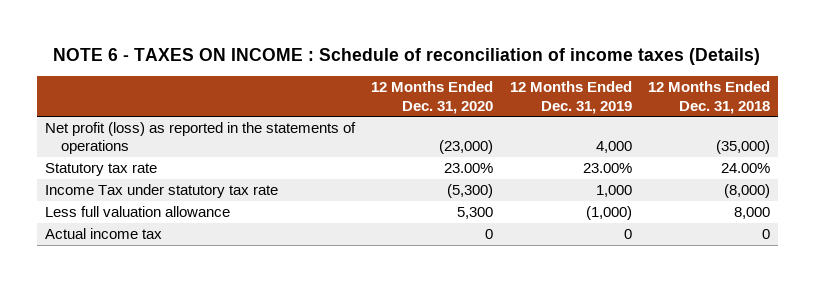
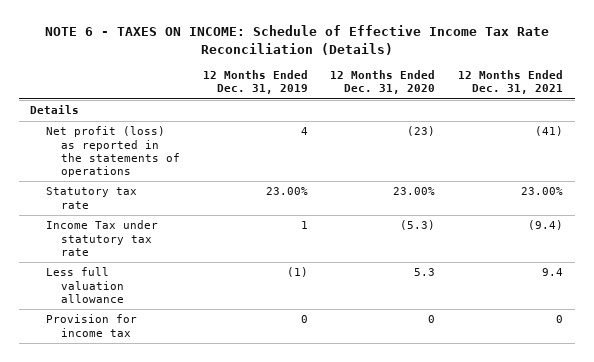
- NOTE 6 - TAXES ON INCOME : Schedule of reconciliation of income taxes (Details)
+ NOTE 6 - TAXES ON INCOME: Schedule of Effective Income Tax Rate Reconciliation (Details)
- | 12 Months Ended Dec. 31, 2020 | 12 Months Ended Dec. 31, 2019 | 12 Months Ended Dec. 31, 2018
+ | 12 Months Ended Dec. 31, 2019 | 12 Months Ended Dec. 31, 2020 | 12 Months Ended Dec. 31, 2021
- Net profit (loss) as reported in the statements of operations | (23,000) | 4,000 | (35,000)
+ Details
+ Net profit (loss) as reported in the statements of operations | 4 | (23) | (41)
- Income Tax under statutory tax rate | (5,300) | 1,000 | (8,000)
- Less full valuation allowance | 5,300 | (1,000) | 8,000
- Actual income tax | 0 | 0 | 0
+ Income Tax under statutory tax rate | 1 | (5.3) | (9.4)
+ Less full valuation allowance | (1) | 5.3 | 9.4
+ Provision for income tax | 0 | 0 | 0

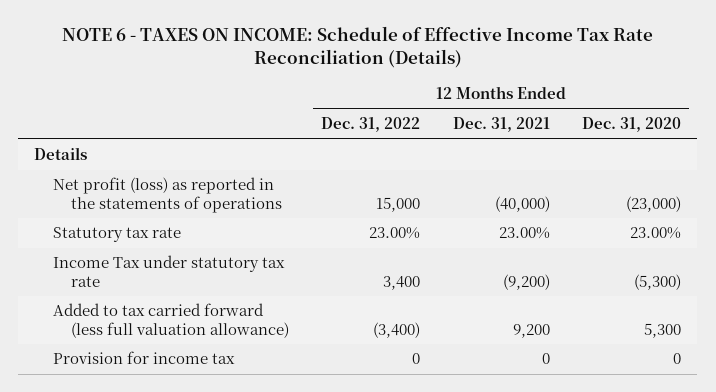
- | 12 Months Ended Dec. 31, 2019 | 12 Months Ended Dec. 31, 2020 | 12 Months Ended Dec. 31, 2021
+ | 12 Months Ended Dec. 31, 2022 | 12 Months Ended Dec. 31, 2021 | 12 Months Ended Dec. 31, 2020
- Net profit (loss) as reported in the statements of operations | 4 | (23) | (41)
+ Net profit (loss) as reported in the statements of operations | 15,000 | (40,000) | (23,000)
- Income Tax under statutory tax rate | 1 | (5.3) | (9.4)
- Less full valuation allowance | (1) | 5.3 | 9.4
+ Income Tax under statutory tax rate | 3,400 | (9,200) | (5,300)
+ Added to tax carried forward (less full valuation allowance) | (3,400) | 9,200 | 5,300

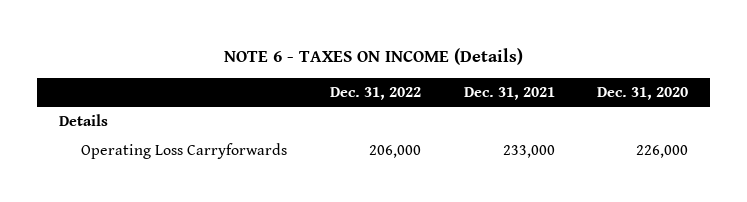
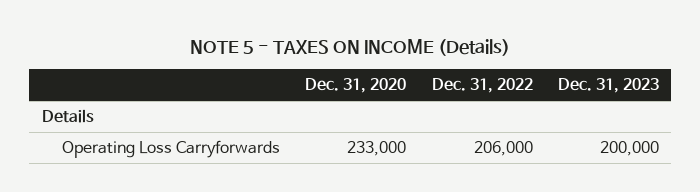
- NOTE 6 - TAXES ON INCOME (Details)
+ NOTE 5 - TAXES ON INCOME (Details)
- | Dec. 31, 2022 | Dec. 31, 2021 | Dec. 31, 2020
+ | Dec. 31, 2020 | Dec. 31, 2022 | Dec. 31, 2023
- Operating Loss Carryforwards | 206,000 | 233,000 | 226,000
+ Operating Loss Carryforwards | 233,000 | 206,000 | 200,000

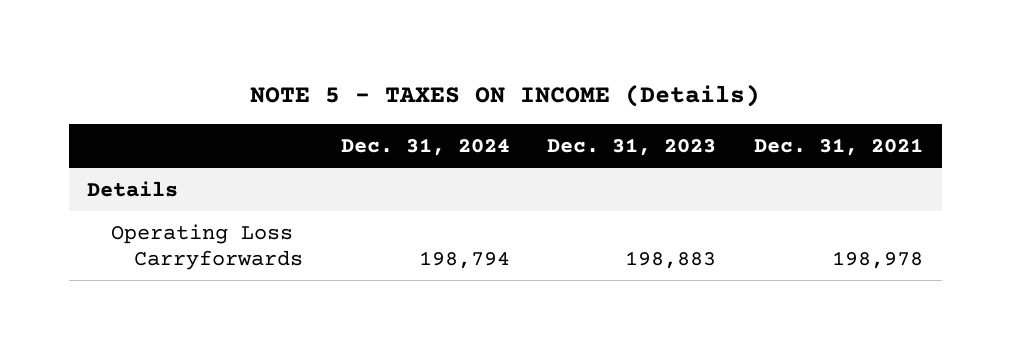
- | Dec. 31, 2020 | Dec. 31, 2022 | Dec. 31, 2023
+ | Dec. 31, 2024 | Dec. 31, 2023 | Dec. 31, 2021
- Operating Loss Carryforwards | 233,000 | 206,000 | 200,000
+ Operating Loss Carryforwards | 198,794 | 198,883 | 198,978

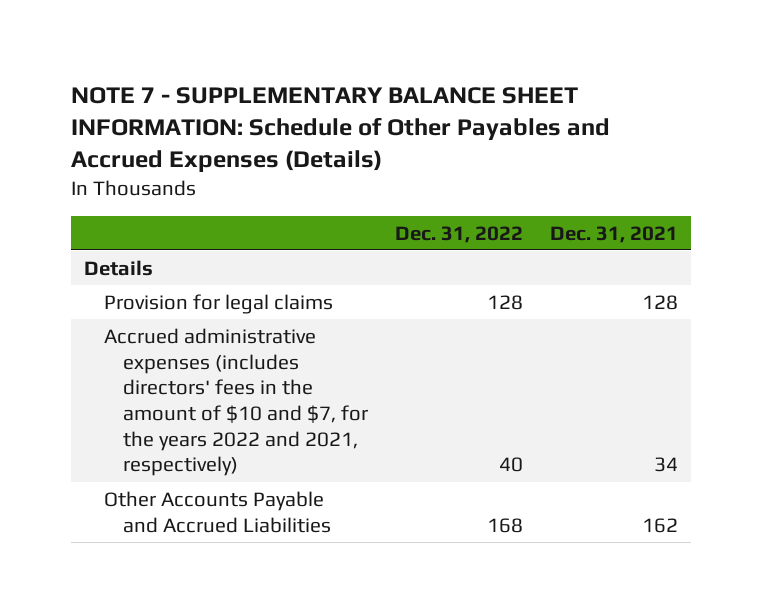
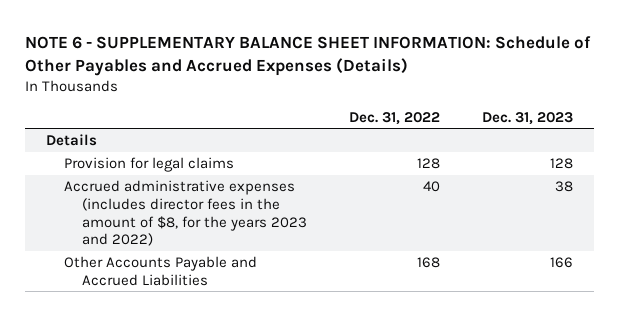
- NOTE 7 - SUPPLEMENTARY BALANCE SHEET INFORMATION: Schedule of Other Payables and Accrued Expenses (Details)
+ NOTE 6 - SUPPLEMENTARY BALANCE SHEET INFORMATION: Schedule of Other Payables and Accrued Expenses (Details)
- | Dec. 31, 2022 | Dec. 31, 2021
+ | Dec. 31, 2022 | Dec. 31, 2023
- Accrued administrative expenses (includes directors' fees in the amount of $10 and $7, for the years 2022 and 2021, respectively) | 40 | 34
+ Accrued administrative expenses (includes director fees in the amount of $8, for the years 2023 and 2022) | 40 | 38

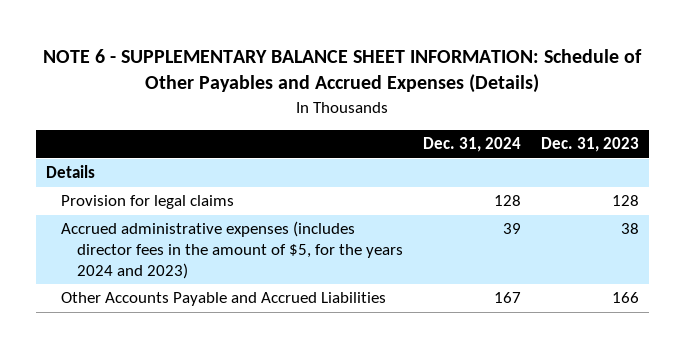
- | Dec. 31, 2022 | Dec. 31, 2023
+ | Dec. 31, 2024 | Dec. 31, 2023
- Accrued administrative expenses (includes director fees in the amount of $8, for the years 2023 and 2022) | 40 | 38
+ Accrued administrative expenses (includes director fees in the amount of $5, for the years 2024 and 2023) | 39 | 38

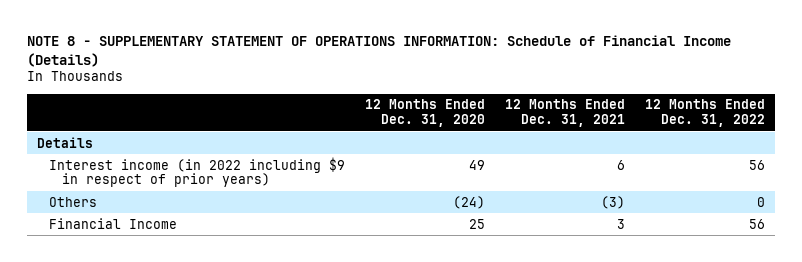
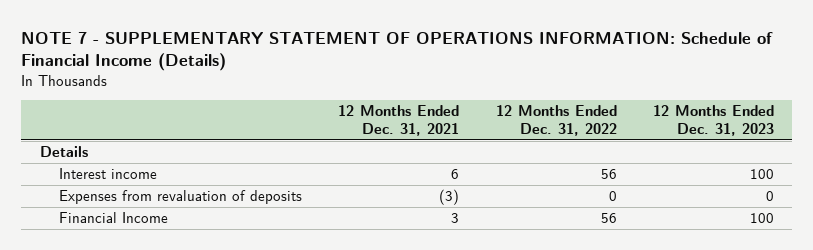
- NOTE 8 - SUPPLEMENTARY STATEMENT OF OPERATIONS INFORMATION: Schedule of Financial Income (Details)
+ NOTE 7 - SUPPLEMENTARY STATEMENT OF OPERATIONS INFORMATION: Schedule of Financial Income (Details)
- | 12 Months Ended Dec. 31, 2020 | 12 Months Ended Dec. 31, 2021 | 12 Months Ended Dec. 31, 2022
+ | 12 Months Ended Dec. 31, 2021 | 12 Months Ended Dec. 31, 2022 | 12 Months Ended Dec. 31, 2023
- Interest income (in 2022 including $9 in respect of prior years) | 49 | 6 | 56
- Others | (24) | (3) | 0
+ Interest income | 6 | 56 | 100
+ Expenses from revaluation of deposits | (3) | 0 | 0

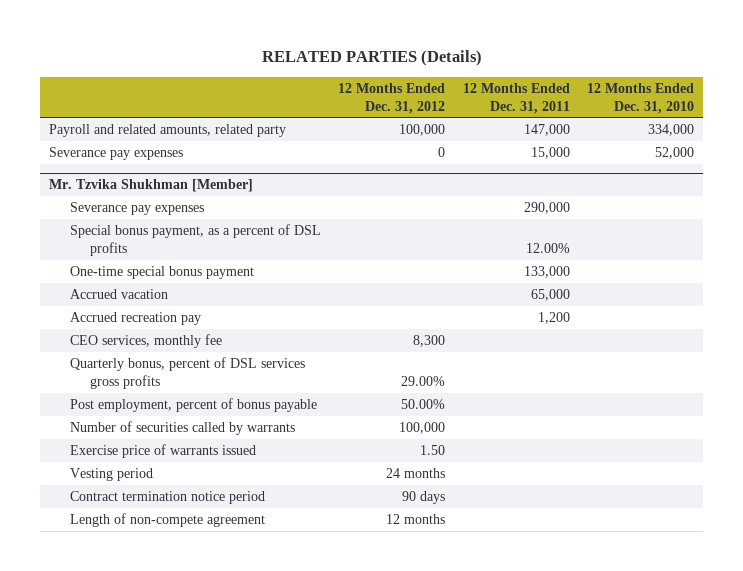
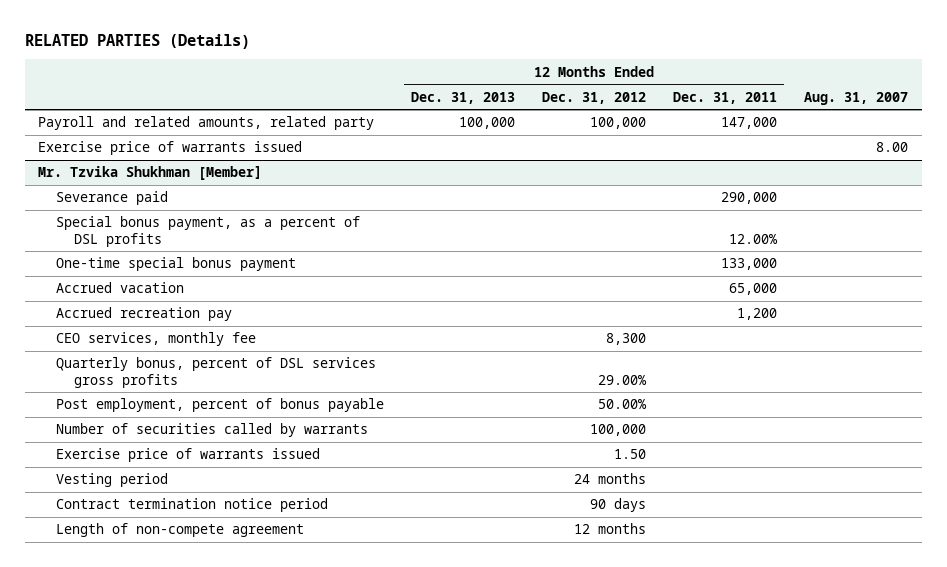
- | 12 Months Ended Dec. 31, 2012 | 12 Months Ended Dec. 31, 2011 | 12 Months Ended Dec. 31, 2010
+ | 12 Months Ended Dec. 31, 2013 | 12 Months Ended Dec. 31, 2012 | 12 Months Ended Dec. 31, 2011 | Aug. 31, 2007
- Severance pay expenses | 0 | 15,000 | 52,000
+ Exercise price of warrants issued | | | | 8.00
@ Mr. Tzvika Shukhman [Member]
- Severance pay expenses | | 290,000 |
+ Severance paid | | | 290,000 |

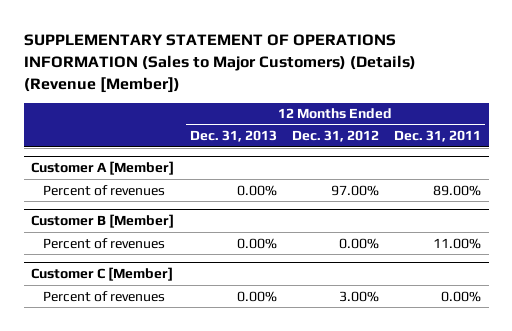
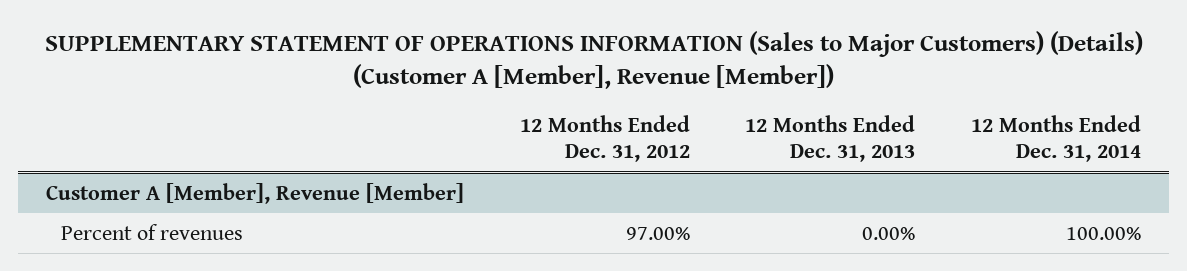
- SUPPLEMENTARY STATEMENT OF OPERATIONS INFORMATION (Sales to Major Customers) (Details) (Revenue [Member])
+ SUPPLEMENTARY STATEMENT OF OPERATIONS INFORMATION (Sales to Major Customers) (Details) (Customer A [Member], Revenue [Member])
- | 12 Months Ended Dec. 31, 2013 | 12 Months Ended Dec. 31, 2012 | 12 Months Ended Dec. 31, 2011
+ | 12 Months Ended Dec. 31, 2012 | 12 Months Ended Dec. 31, 2013 | 12 Months Ended Dec. 31, 2014
- Customer A [Member]
+ Customer A [Member], Revenue [Member]
- Customer B [Member]
- Percent of revenues | 0.00% | 0.00% | 11.00%
- Customer C [Member]
- Percent of revenues | 0.00% | 3.00% | 0.00%

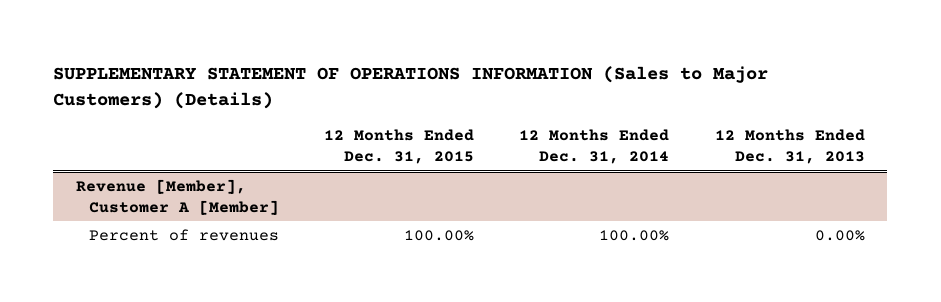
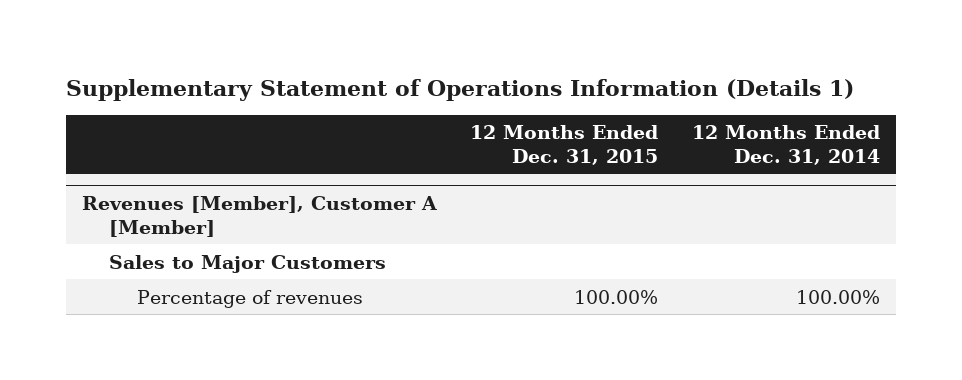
- SUPPLEMENTARY STATEMENT OF OPERATIONS INFORMATION (Sales to Major Customers) (Details)
+ Supplementary Statement of Operations Information (Details 1)
- | 12 Months Ended Dec. 31, 2015 | 12 Months Ended Dec. 31, 2014 | 12 Months Ended Dec. 31, 2013
+ | 12 Months Ended Dec. 31, 2015 | 12 Months Ended Dec. 31, 2014
- Revenue [Member], Customer A [Member]
- Percent of revenues | 100.00% | 100.00% | 0.00%
+ Revenues [Member], Customer A [Member]
+ Sales to Major Customers
+ Percentage of revenues | 100.00% | 100.00%

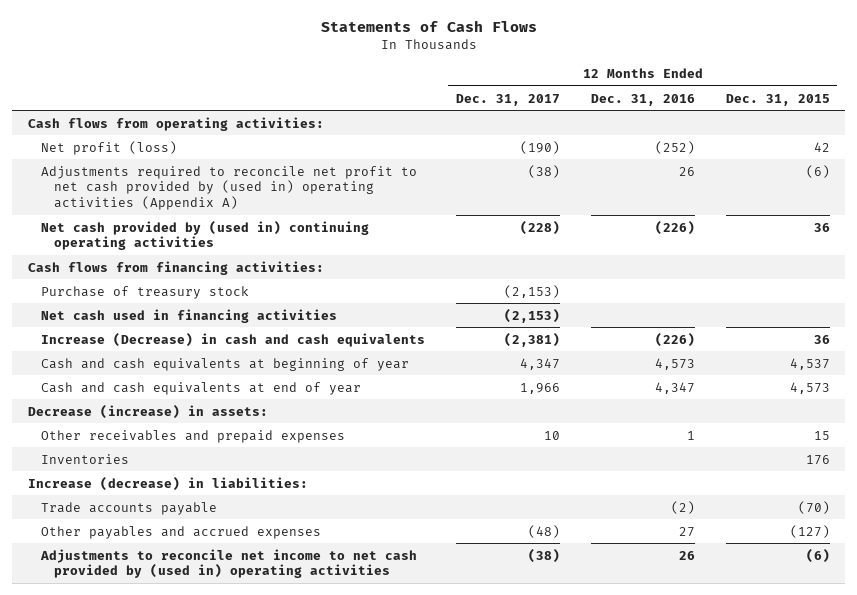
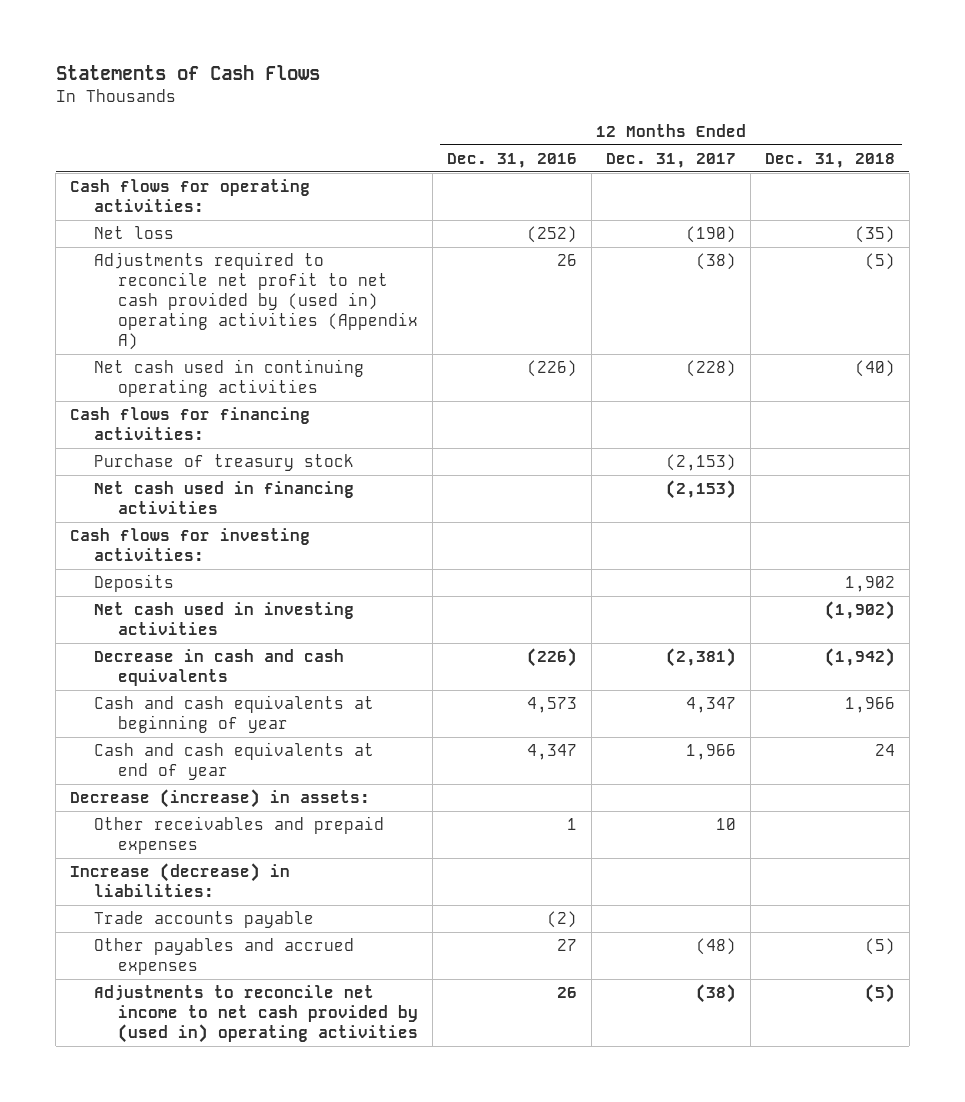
- | 12 Months Ended Dec. 31, 2017 | 12 Months Ended Dec. 31, 2016 | 12 Months Ended Dec. 31, 2015
+ | 12 Months Ended Dec. 31, 2016 | 12 Months Ended Dec. 31, 2017 | 12 Months Ended Dec. 31, 2018
- Cash flows from operating activities:
- Net profit (loss) | (190) | (252) | 42
+ Cash flows for operating activities:
+ Net loss | (252) | (190) | (35)
- Net cash provided by (used in) continuing operating activities | (228) | (226) | 36
- Cash flows from financing activities:
+ Net cash used in continuing operating activities | (226) | (228) | (40)
+ Cash flows for financing activities:
- Increase (Decrease) in cash and cash equivalents | (2,381) | (226) | 36
+ Cash flows for investing activities:
+ Deposits | | | 1,902
+ Net cash used in investing activities | | | (1,902)
+ Decrease in cash and cash equivalents | (226) | (2,381) | (1,942)
- Inventories | | | 176

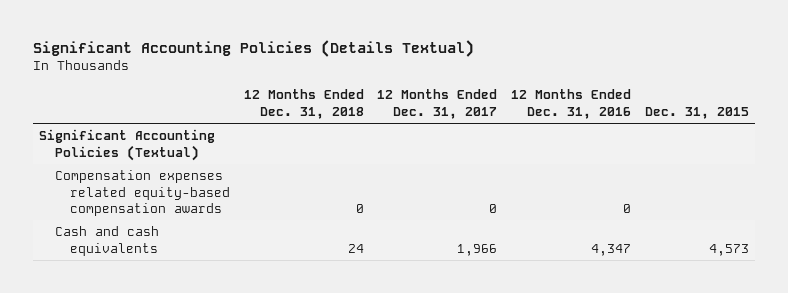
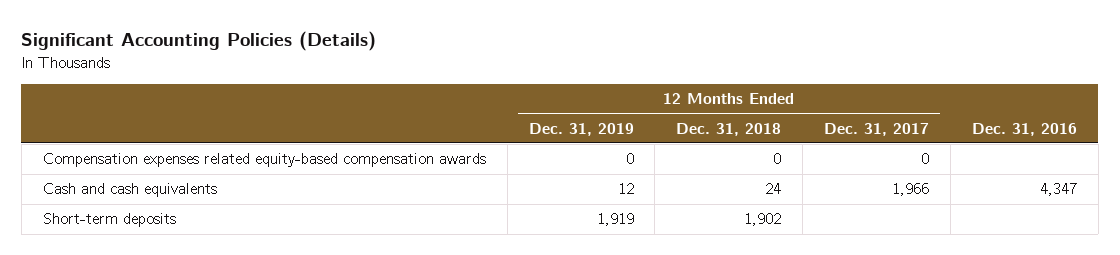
- Significant Accounting Policies (Details Textual)
+ Significant Accounting Policies (Details)
- | 12 Months Ended Dec. 31, 2018 | 12 Months Ended Dec. 31, 2017 | 12 Months Ended Dec. 31, 2016 | Dec. 31, 2015
+ | 12 Months Ended Dec. 31, 2019 | 12 Months Ended Dec. 31, 2018 | 12 Months Ended Dec. 31, 2017 | Dec. 31, 2016
- Significant Accounting Policies (Textual)
+ Short-term deposits | 1,919 | 1,902 | |

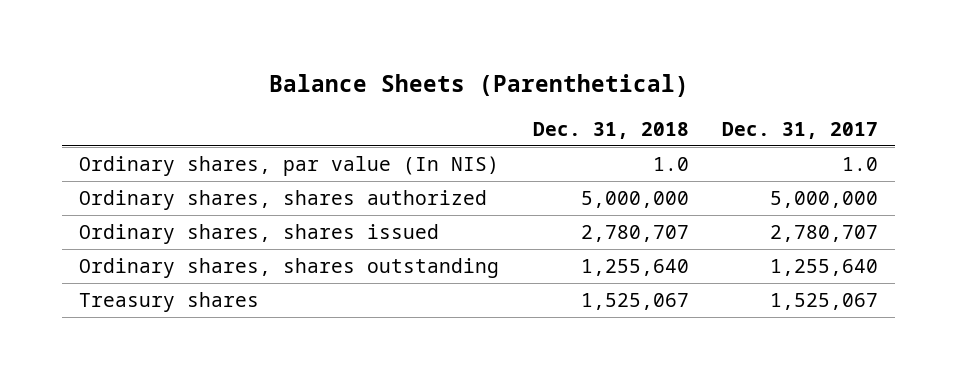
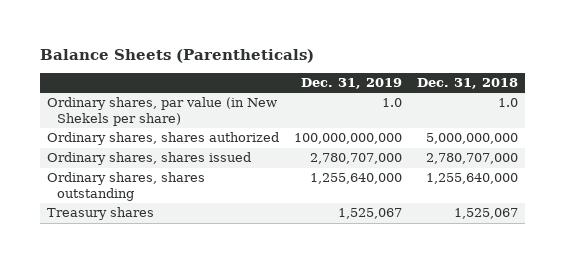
- Balance Sheets (Parenthetical)
+ Balance Sheets (Parentheticals)
- | Dec. 31, 2018 | Dec. 31, 2017
+ | Dec. 31, 2019 | Dec. 31, 2018
- Ordinary shares, par value (In NIS) | 1.0 | 1.0
- Ordinary shares, shares authorized | 5,000,000 | 5,000,000
- Ordinary shares, shares issued | 2,780,707 | 2,780,707
- Ordinary shares, shares outstanding | 1,255,640 | 1,255,640
+ Ordinary shares, par value (in New Shekels per share) | 1.0 | 1.0
+ Ordinary shares, shares authorized | 100,000,000,000 | 5,000,000,000
+ Ordinary shares, shares issued | 2,780,707,000 | 2,780,707,000
+ Ordinary shares, shares outstanding | 1,255,640,000 | 1,255,640,000

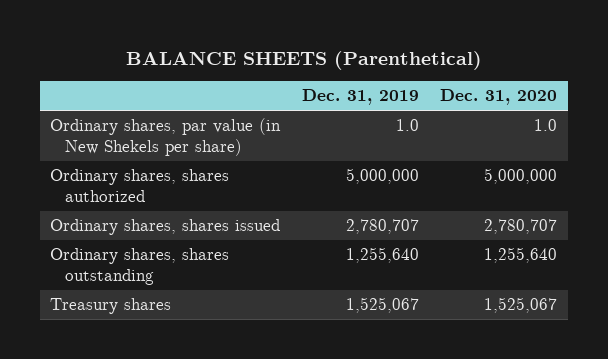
- Balance Sheets (Parentheticals)
+ BALANCE SHEETS (Parenthetical)
- | Dec. 31, 2019 | Dec. 31, 2018
+ | Dec. 31, 2019 | Dec. 31, 2020
- Ordinary shares, shares authorized | 100,000,000,000 | 5,000,000,000
- Ordinary shares, shares issued | 2,780,707,000 | 2,780,707,000
- Ordinary shares, shares outstanding | 1,255,640,000 | 1,255,640,000
+ Ordinary shares, shares authorized | 5,000,000 | 5,000,000
+ Ordinary shares, shares issued | 2,780,707 | 2,780,707
+ Ordinary shares, shares outstanding | 1,255,640 | 1,255,640

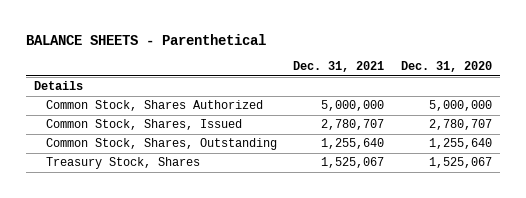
- BALANCE SHEETS (Parenthetical)
+ BALANCE SHEETS - Parenthetical
- | Dec. 31, 2019 | Dec. 31, 2020
+ | Dec. 31, 2021 | Dec. 31, 2020
- Ordinary shares, par value (in New Shekels per share) | 1.0 | 1.0
- Ordinary shares, shares authorized | 5,000,000 | 5,000,000
- Ordinary shares, shares issued | 2,780,707 | 2,780,707
- Ordinary shares, shares outstanding | 1,255,640 | 1,255,640
- Treasury shares | 1,525,067 | 1,525,067
+ Details
+ Common Stock, Shares Authorized | 5,000,000 | 5,000,000
+ Common Stock, Shares, Issued | 2,780,707 | 2,780,707
+ Common Stock, Shares, Outstanding | 1,255,640 | 1,255,640
+ Treasury Stock, Shares | 1,525,067 | 1,525,067

